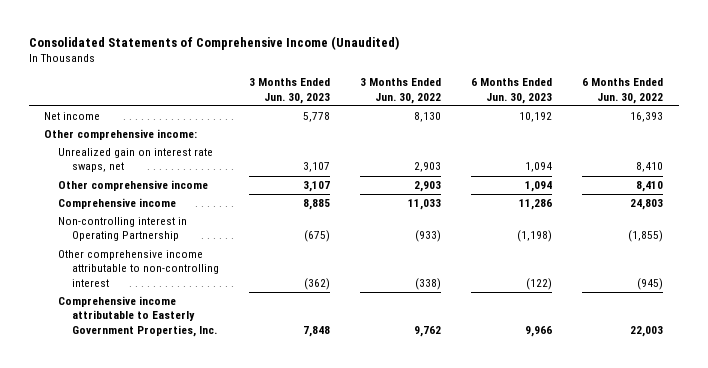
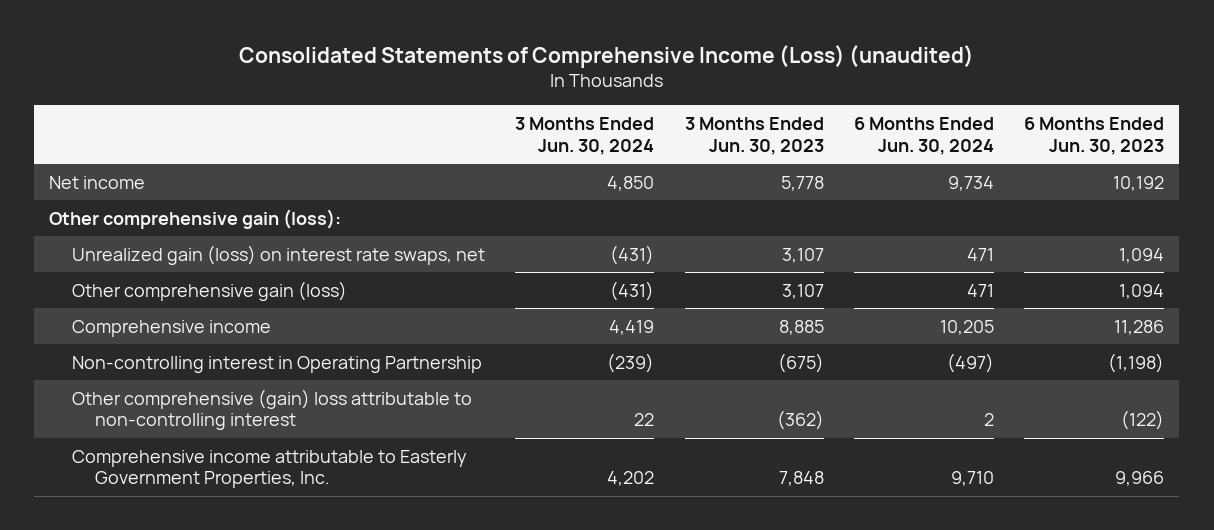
- Consolidated Statements of Comprehensive Income (Unaudited)
+ Consolidated Statements of Comprehensive Income (Loss) (unaudited)
- | 3 Months Ended Jun. 30, 2023 | 3 Months Ended Jun. 30, 2022 | 6 Months Ended Jun. 30, 2023 | 6 Months Ended Jun. 30, 2022
+ | 3 Months Ended Jun. 30, 2024 | 3 Months Ended Jun. 30, 2023 | 6 Months Ended Jun. 30, 2024 | 6 Months Ended Jun. 30, 2023
- Other comprehensive income:
- Unrealized gain on interest rate swaps, net | 3,107 | 2,903 | 1,094 | 8,410
- Other comprehensive income | 3,107 | 2,903 | 1,094 | 8,410
+ Other comprehensive gain (loss):
+ Unrealized gain (loss) on interest rate swaps, net | (431) | 3,107 | 471 | 1,094
+ Other comprehensive gain (loss) | (431) | 3,107 | 471 | 1,094
- Other comprehensive income attributable to non-controlling interest | (362) | (338) | (122) | (945)
+ Other comprehensive (gain) loss attributable to non-controlling interest | 22 | (362) | 2 | (122)

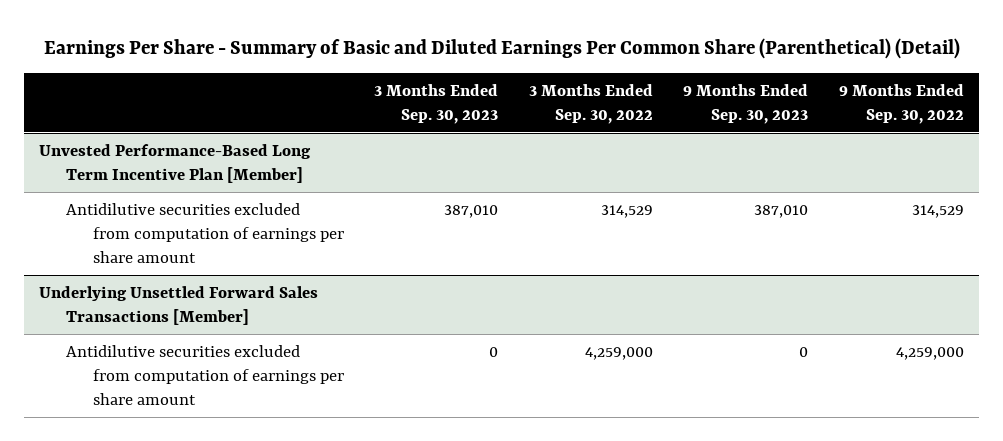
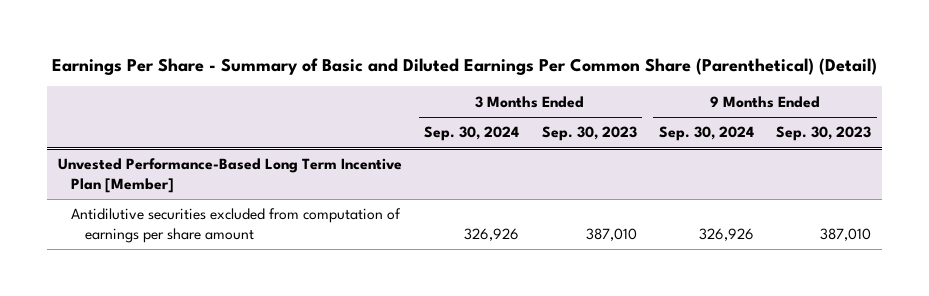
- | 3 Months Ended Sep. 30, 2023 | 3 Months Ended Sep. 30, 2022 | 9 Months Ended Sep. 30, 2023 | 9 Months Ended Sep. 30, 2022
+ | 3 Months Ended Sep. 30, 2024 | 3 Months Ended Sep. 30, 2023 | 9 Months Ended Sep. 30, 2024 | 9 Months Ended Sep. 30, 2023
- Underlying Unsettled Forward Sales Transactions [Member]
- Antidilutive securities excluded from computation of earnings per share amount | 0 | 4,259,000 | 0 | 4,259,000

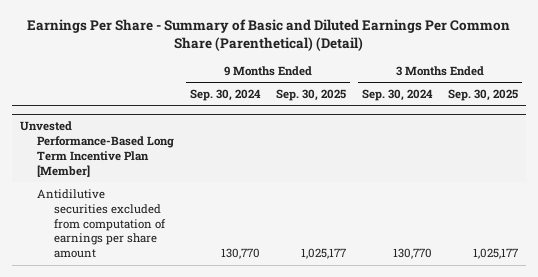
- | 3 Months Ended Sep. 30, 2024 | 3 Months Ended Sep. 30, 2023 | 9 Months Ended Sep. 30, 2024 | 9 Months Ended Sep. 30, 2023
+ | 9 Months Ended Sep. 30, 2024 | 9 Months Ended Sep. 30, 2025 | 3 Months Ended Sep. 30, 2024 | 3 Months Ended Sep. 30, 2025
@ Unvested Performance-Based Long Term Incentive Plan [Member]
- Antidilutive securities excluded from computation of earnings per share amount | 326,926 | 387,010 | 326,926 | 387,010
+ Antidilutive securities excluded from computation of earnings per share amount | 130,770 | 1,025,177 | 130,770 | 1,025,177

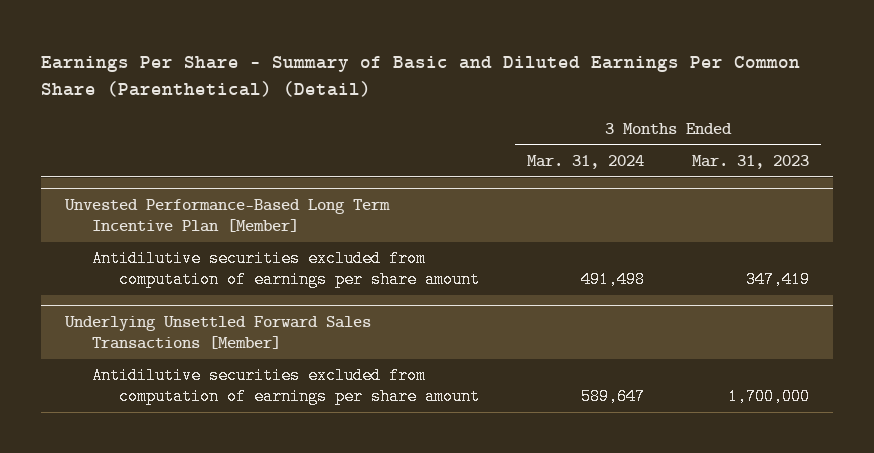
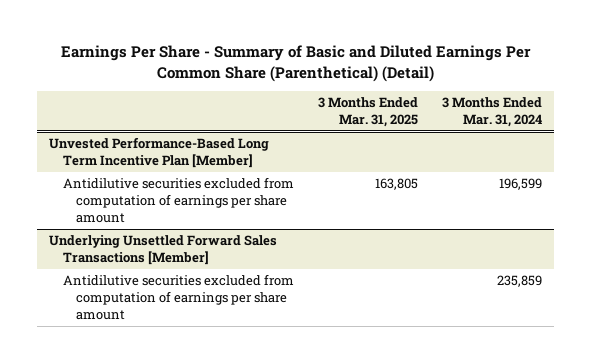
- | 3 Months Ended Mar. 31, 2024 | 3 Months Ended Mar. 31, 2023
+ | 3 Months Ended Mar. 31, 2025 | 3 Months Ended Mar. 31, 2024
@ Unvested Performance-Based Long Term Incentive Plan [Member]
- Antidilutive securities excluded from computation of earnings per share amount | 491,498 | 347,419
+ Antidilutive securities excluded from computation of earnings per share amount | 163,805 | 196,599
@ Underlying Unsettled Forward Sales Transactions [Member]
- Antidilutive securities excluded from computation of earnings per share amount | 589,647 | 1,700,000
+ Antidilutive securities excluded from computation of earnings per share amount | | 235,859

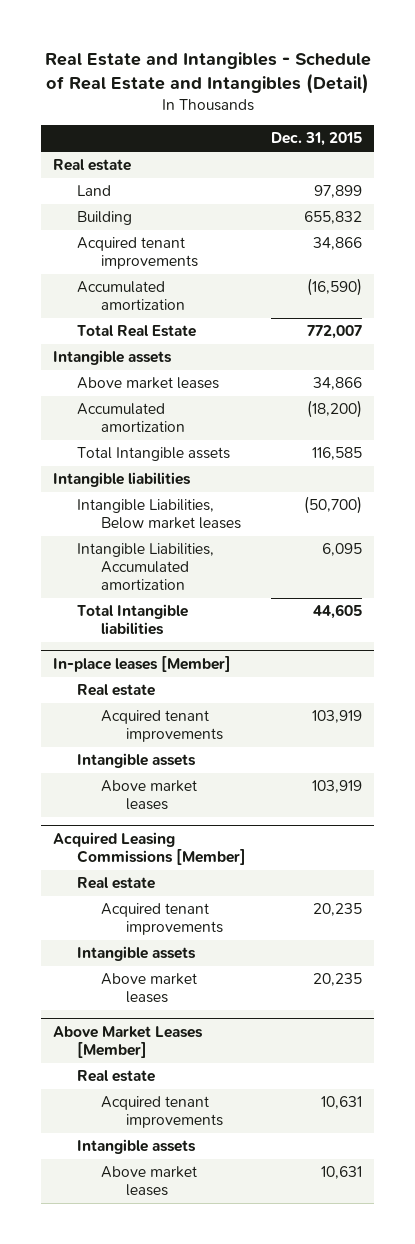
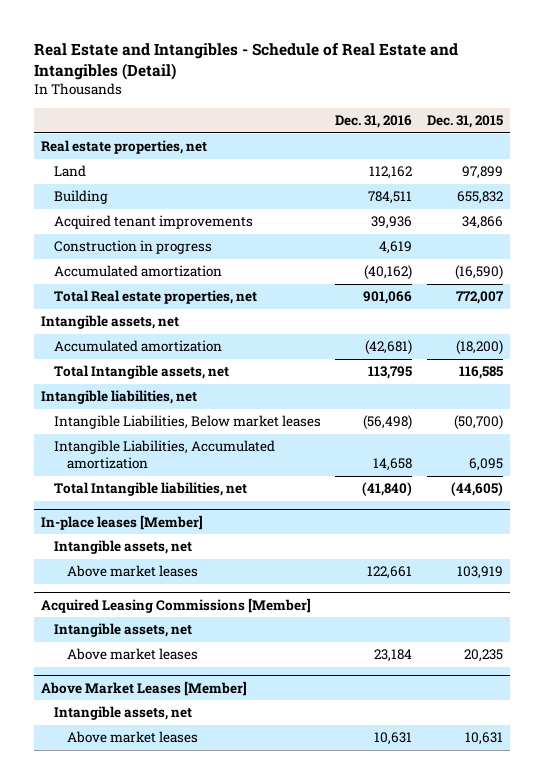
- | Dec. 31, 2015
+ | Dec. 31, 2016 | Dec. 31, 2015
- Real estate
+ Real estate properties, net
+ Construction in progress | 4,619 |
- Total Real Estate | 772,007
- Intangible assets
- Above market leases | 34,866
+ Total Real estate properties, net | 901,066 | 772,007
+ Intangible assets, net
- Total Intangible assets | 116,585
- Intangible liabilities
+ Total Intangible assets, net | 113,795 | 116,585
+ Intangible liabilities, net
- Total Intangible liabilities | 44,605
+ Total Intangible liabilities, net | (41,840) | (44,605)
@ In-place leases [Member]
- Real estate
- Acquired tenant improvements | 103,919
- Intangible assets
+ Intangible assets, net
@ Acquired Leasing Commissions [Member]
- Real estate
- Acquired tenant improvements | 20,235
- Intangible assets
+ Intangible assets, net
@ Above Market Leases [Member]
- Real estate
- Acquired tenant improvements | 10,631
- Intangible assets
+ Intangible assets, net

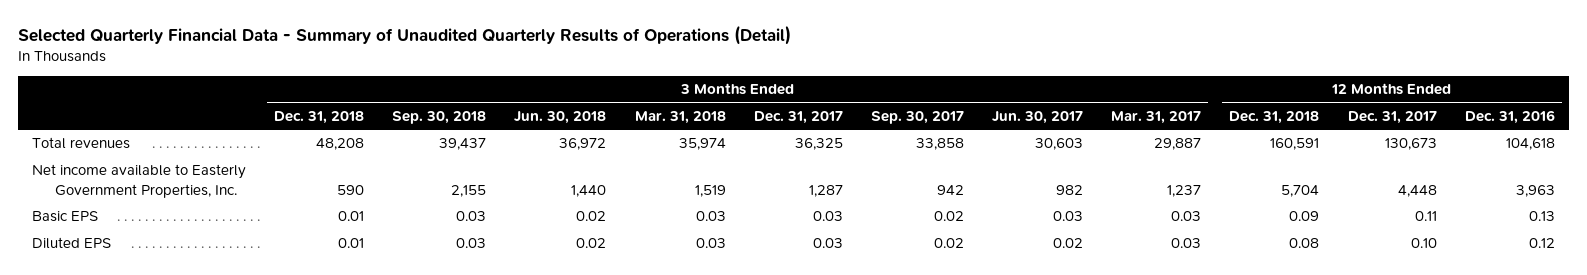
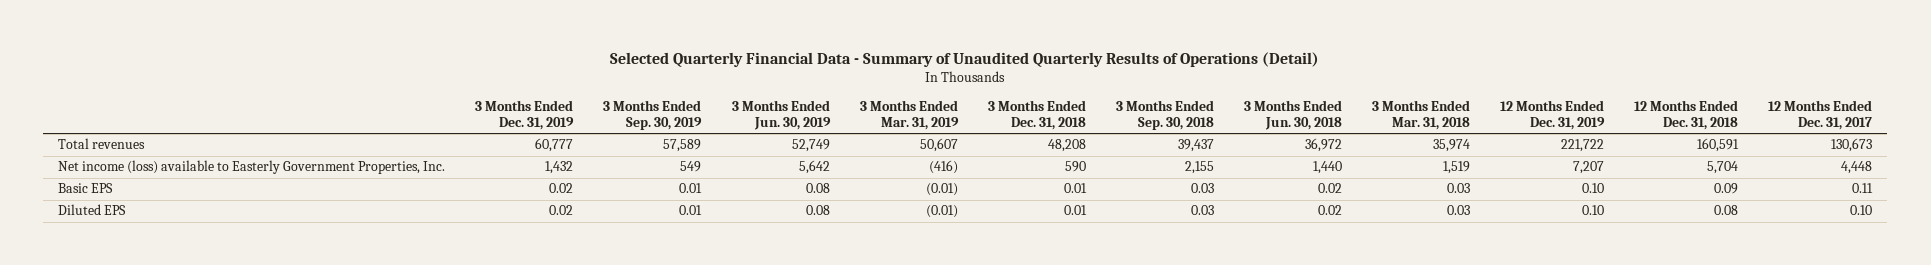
- | 3 Months Ended Dec. 31, 2018 | 3 Months Ended Sep. 30, 2018 | 3 Months Ended Jun. 30, 2018 | 3 Months Ended Mar. 31, 2018 | 3 Months Ended Dec. 31, 2017 | 3 Months Ended Sep. 30, 2017 | 3 Months Ended Jun. 30, 2017 | 3 Months Ended Mar. 31, 2017 | 12 Months Ended Dec. 31, 2018 | 12 Months Ended Dec. 31, 2017 | 12 Months Ended Dec. 31, 2016
+ | 3 Months Ended Dec. 31, 2019 | 3 Months Ended Sep. 30, 2019 | 3 Months Ended Jun. 30, 2019 | 3 Months Ended Mar. 31, 2019 | 3 Months Ended Dec. 31, 2018 | 3 Months Ended Sep. 30, 2018 | 3 Months Ended Jun. 30, 2018 | 3 Months Ended Mar. 31, 2018 | 12 Months Ended Dec. 31, 2019 | 12 Months Ended Dec. 31, 2018 | 12 Months Ended Dec. 31, 2017
- Net income available to Easterly Government Properties, Inc. | 590 | 2,155 | 1,440 | 1,519 | 1,287 | 942 | 982 | 1,237 | 5,704 | 4,448 | 3,963
+ Net income (loss) available to Easterly Government Properties, Inc. | 1,432 | 549 | 5,642 | (416) | 590 | 2,155 | 1,440 | 1,519 | 7,207 | 5,704 | 4,448

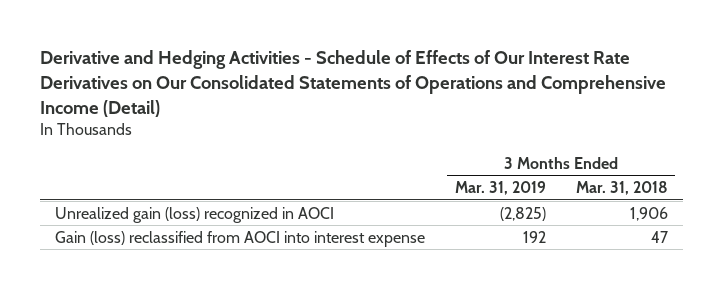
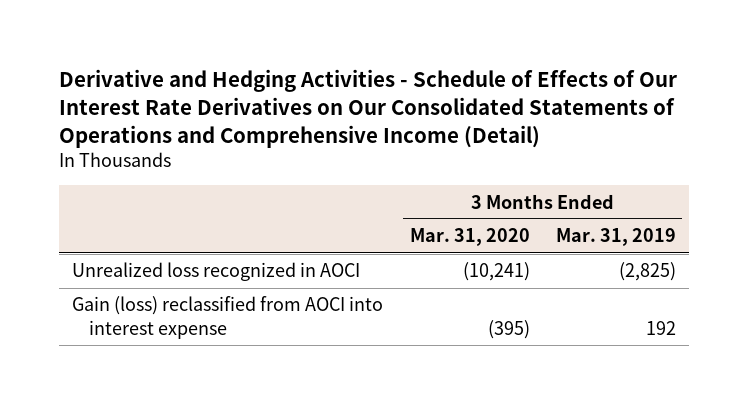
- | 3 Months Ended Mar. 31, 2019 | 3 Months Ended Mar. 31, 2018
+ | 3 Months Ended Mar. 31, 2020 | 3 Months Ended Mar. 31, 2019
- Unrealized gain (loss) recognized in AOCI | (2,825) | 1,906
+ Unrealized loss recognized in AOCI | (10,241) | (2,825)

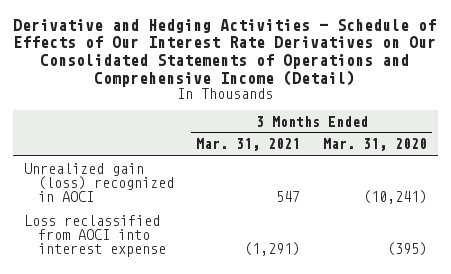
- | 3 Months Ended Mar. 31, 2020 | 3 Months Ended Mar. 31, 2019
+ | 3 Months Ended Mar. 31, 2021 | 3 Months Ended Mar. 31, 2020
- Unrealized loss recognized in AOCI | (10,241) | (2,825)
- Gain (loss) reclassified from AOCI into interest expense | (395) | 192
+ Unrealized gain (loss) recognized in AOCI | 547 | (10,241)
+ Loss reclassified from AOCI into interest expense | (1,291) | (395)

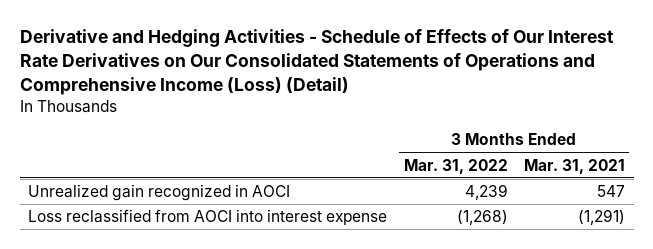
- Derivative and Hedging Activities - Schedule of Effects of Our Interest Rate Derivatives on Our Consolidated Statements of Operations and Comprehensive Income (Detail)
+ Derivative and Hedging Activities - Schedule of Effects of Our Interest Rate Derivatives on Our Consolidated Statements of Operations and Comprehensive Income (Loss) (Detail)
- | 3 Months Ended Mar. 31, 2021 | 3 Months Ended Mar. 31, 2020
+ | 3 Months Ended Mar. 31, 2022 | 3 Months Ended Mar. 31, 2021
- Unrealized gain (loss) recognized in AOCI | 547 | (10,241)
+ Unrealized gain recognized in AOCI | 4,239 | 547

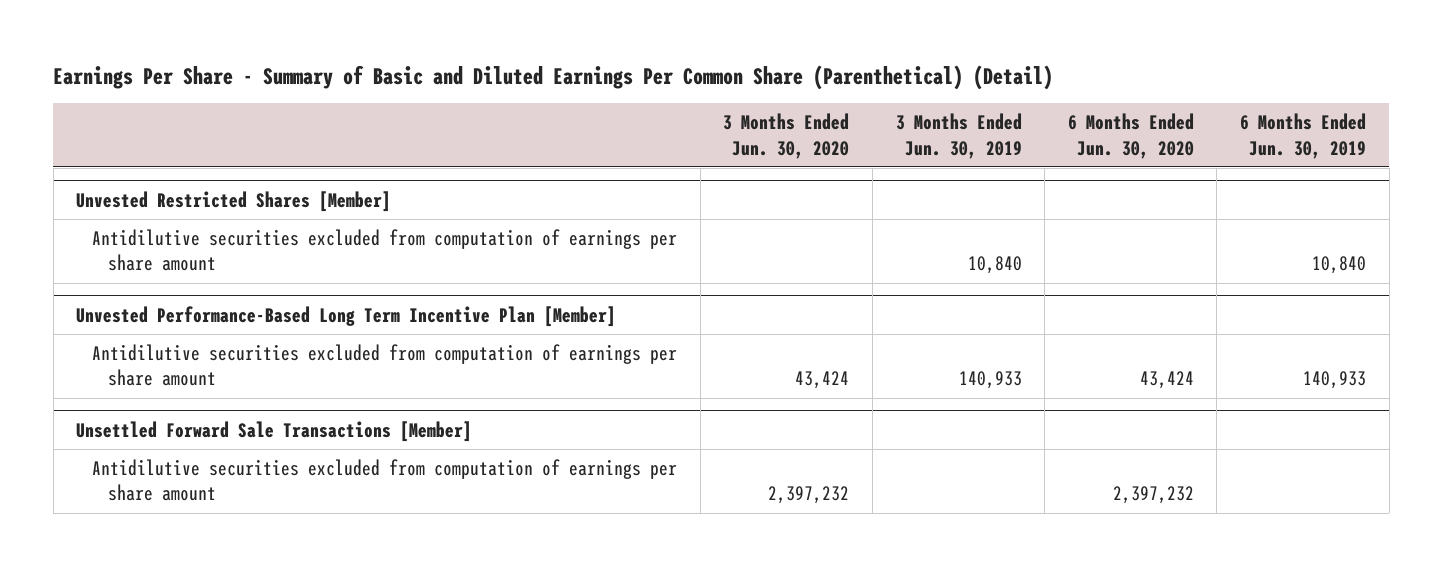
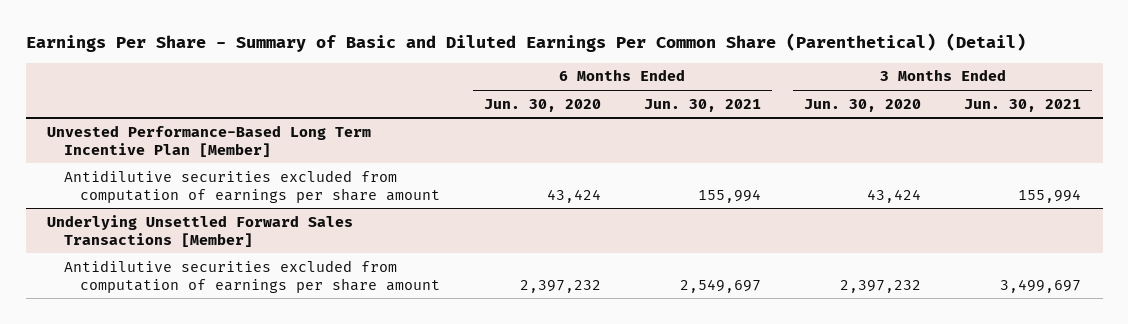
- | 3 Months Ended Jun. 30, 2020 | 3 Months Ended Jun. 30, 2019 | 6 Months Ended Jun. 30, 2020 | 6 Months Ended Jun. 30, 2019
+ | 6 Months Ended Jun. 30, 2020 | 6 Months Ended Jun. 30, 2021 | 3 Months Ended Jun. 30, 2020 | 3 Months Ended Jun. 30, 2021
- Unvested Restricted Shares [Member]
- Antidilutive securities excluded from computation of earnings per share amount | | 10,840 | | 10,840
- Unsettled Forward Sale Transactions [Member]
+ Underlying Unsettled Forward Sales Transactions [Member]

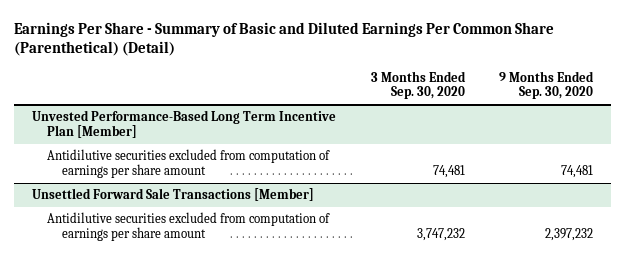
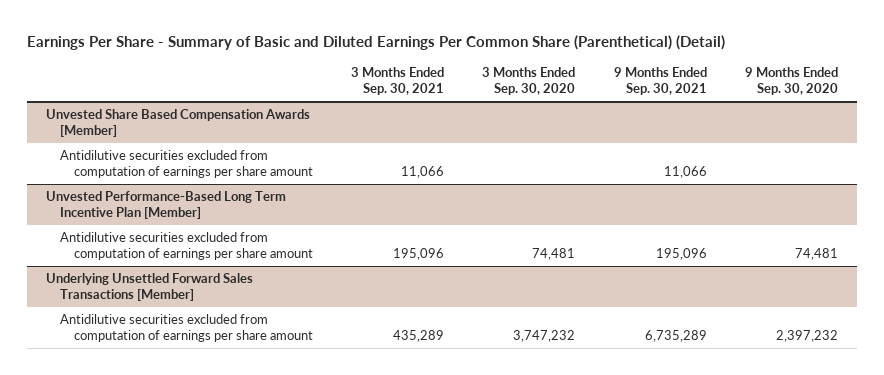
- | 3 Months Ended Sep. 30, 2020 | 9 Months Ended Sep. 30, 2020
+ | 3 Months Ended Sep. 30, 2021 | 3 Months Ended Sep. 30, 2020 | 9 Months Ended Sep. 30, 2021 | 9 Months Ended Sep. 30, 2020
+ Unvested Share Based Compensation Awards [Member]
+ Antidilutive securities excluded from computation of earnings per share amount | 11,066 | | 11,066 |
- Unsettled Forward Sale Transactions [Member]
+ Underlying Unsettled Forward Sales Transactions [Member]

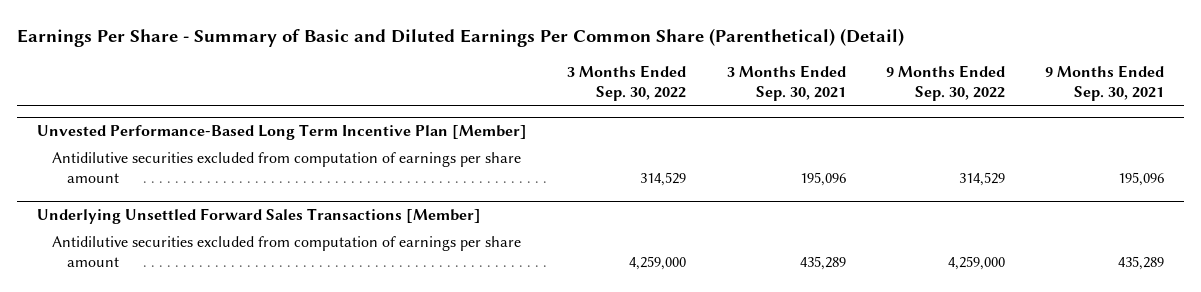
- | 3 Months Ended Sep. 30, 2021 | 3 Months Ended Sep. 30, 2020 | 9 Months Ended Sep. 30, 2021 | 9 Months Ended Sep. 30, 2020
+ | 3 Months Ended Sep. 30, 2022 | 3 Months Ended Sep. 30, 2021 | 9 Months Ended Sep. 30, 2022 | 9 Months Ended Sep. 30, 2021
- Unvested Share Based Compensation Awards [Member]
- Antidilutive securities excluded from computation of earnings per share amount | 11,066 | | 11,066 |
@ Underlying Unsettled Forward Sales Transactions [Member]
- Antidilutive securities excluded from computation of earnings per share amount | 435,289 | 3,747,232 | 6,735,289 | 2,397,232
+ Antidilutive securities excluded from computation of earnings per share amount | 4,259,000 | 435,289 | 4,259,000 | 435,289

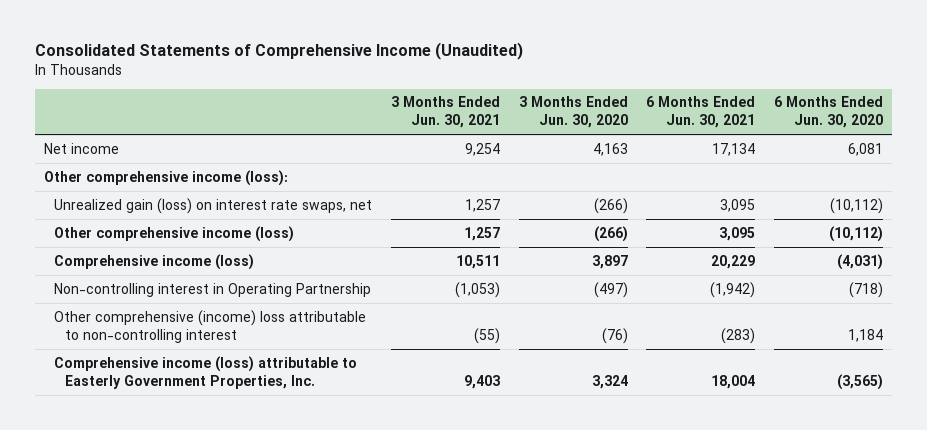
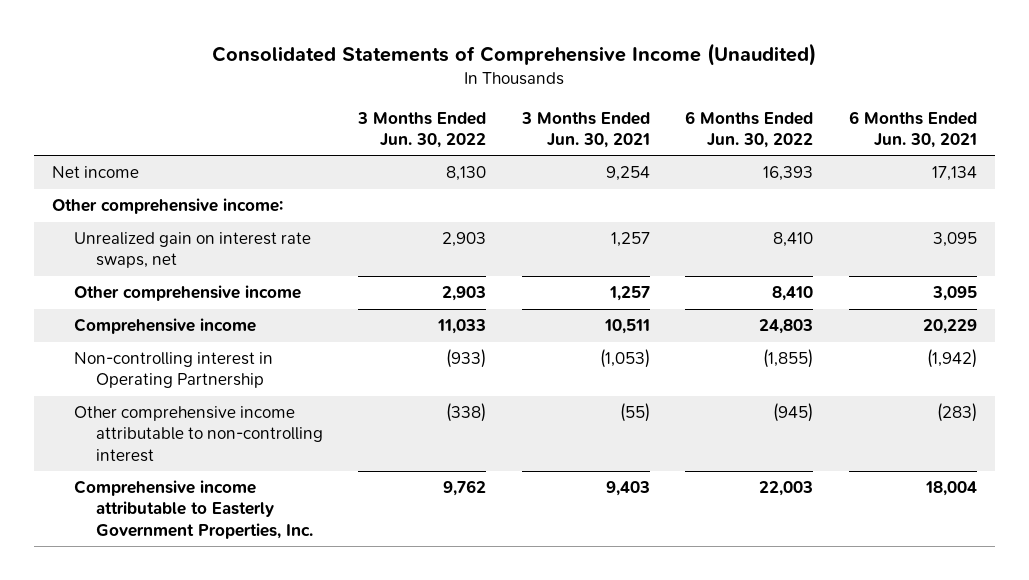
- | 3 Months Ended Jun. 30, 2021 | 3 Months Ended Jun. 30, 2020 | 6 Months Ended Jun. 30, 2021 | 6 Months Ended Jun. 30, 2020
+ | 3 Months Ended Jun. 30, 2022 | 3 Months Ended Jun. 30, 2021 | 6 Months Ended Jun. 30, 2022 | 6 Months Ended Jun. 30, 2021
- Other comprehensive income (loss):
- Unrealized gain (loss) on interest rate swaps, net | 1,257 | (266) | 3,095 | (10,112)
- Other comprehensive income (loss) | 1,257 | (266) | 3,095 | (10,112)
- Comprehensive income (loss) | 10,511 | 3,897 | 20,229 | (4,031)
+ Other comprehensive income:
+ Unrealized gain on interest rate swaps, net | 2,903 | 1,257 | 8,410 | 3,095
+ Other comprehensive income | 2,903 | 1,257 | 8,410 | 3,095
+ Comprehensive income | 11,033 | 10,511 | 24,803 | 20,229
- Other comprehensive (income) loss attributable to non-controlling interest | (55) | (76) | (283) | 1,184
- Comprehensive income (loss) attributable to Easterly Government Properties, Inc. | 9,403 | 3,324 | 18,004 | (3,565)
+ Other comprehensive income attributable to non-controlling interest | (338) | (55) | (945) | (283)
+ Comprehensive income attributable to Easterly Government Properties, Inc. | 9,762 | 9,403 | 22,003 | 18,004

